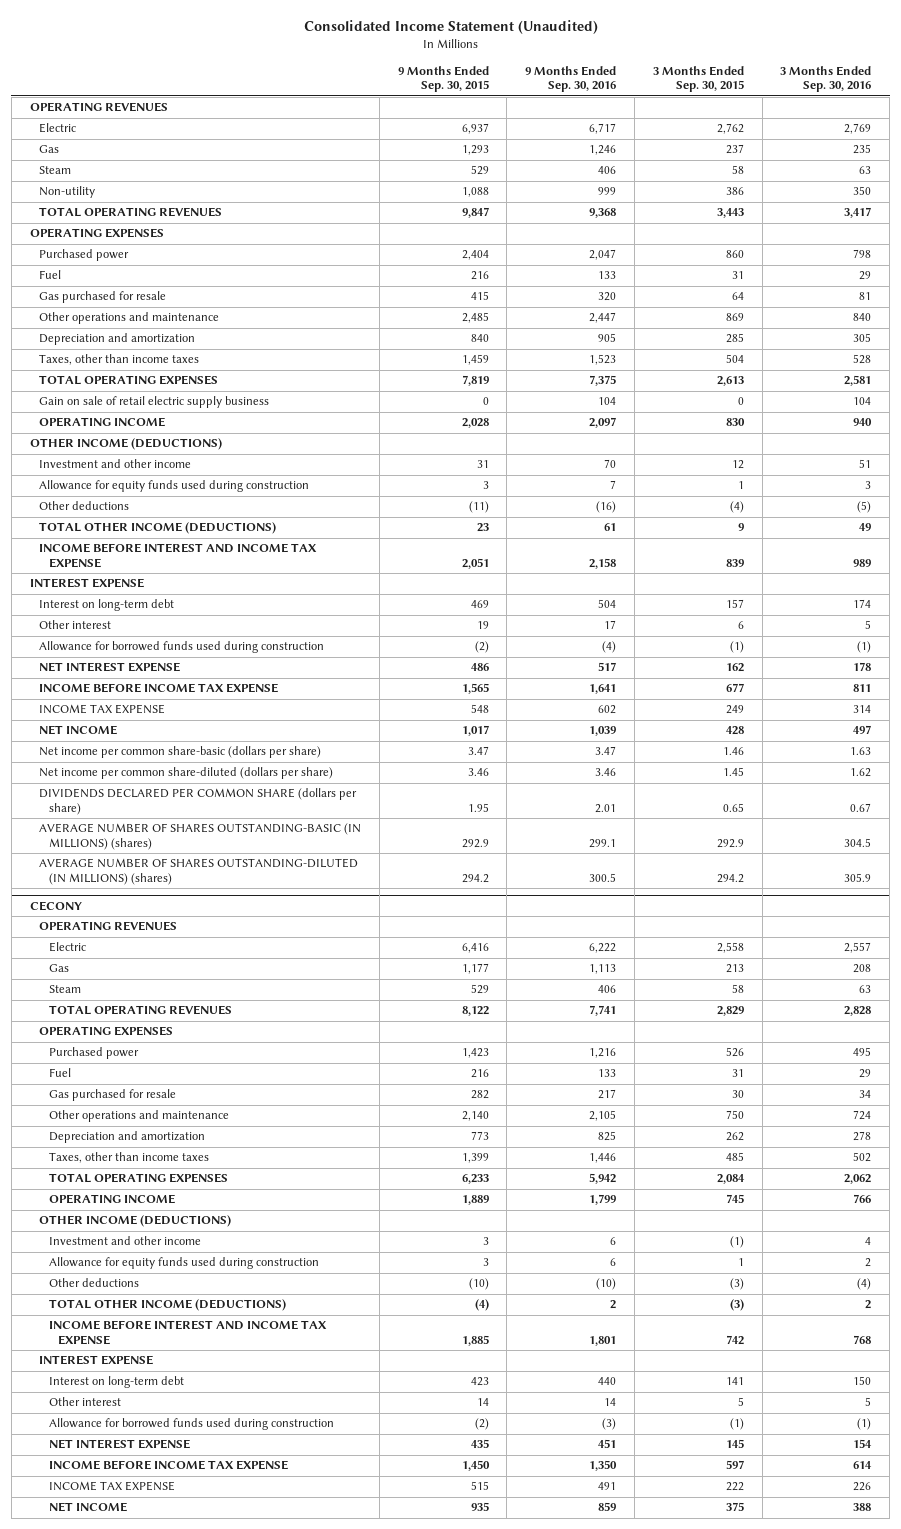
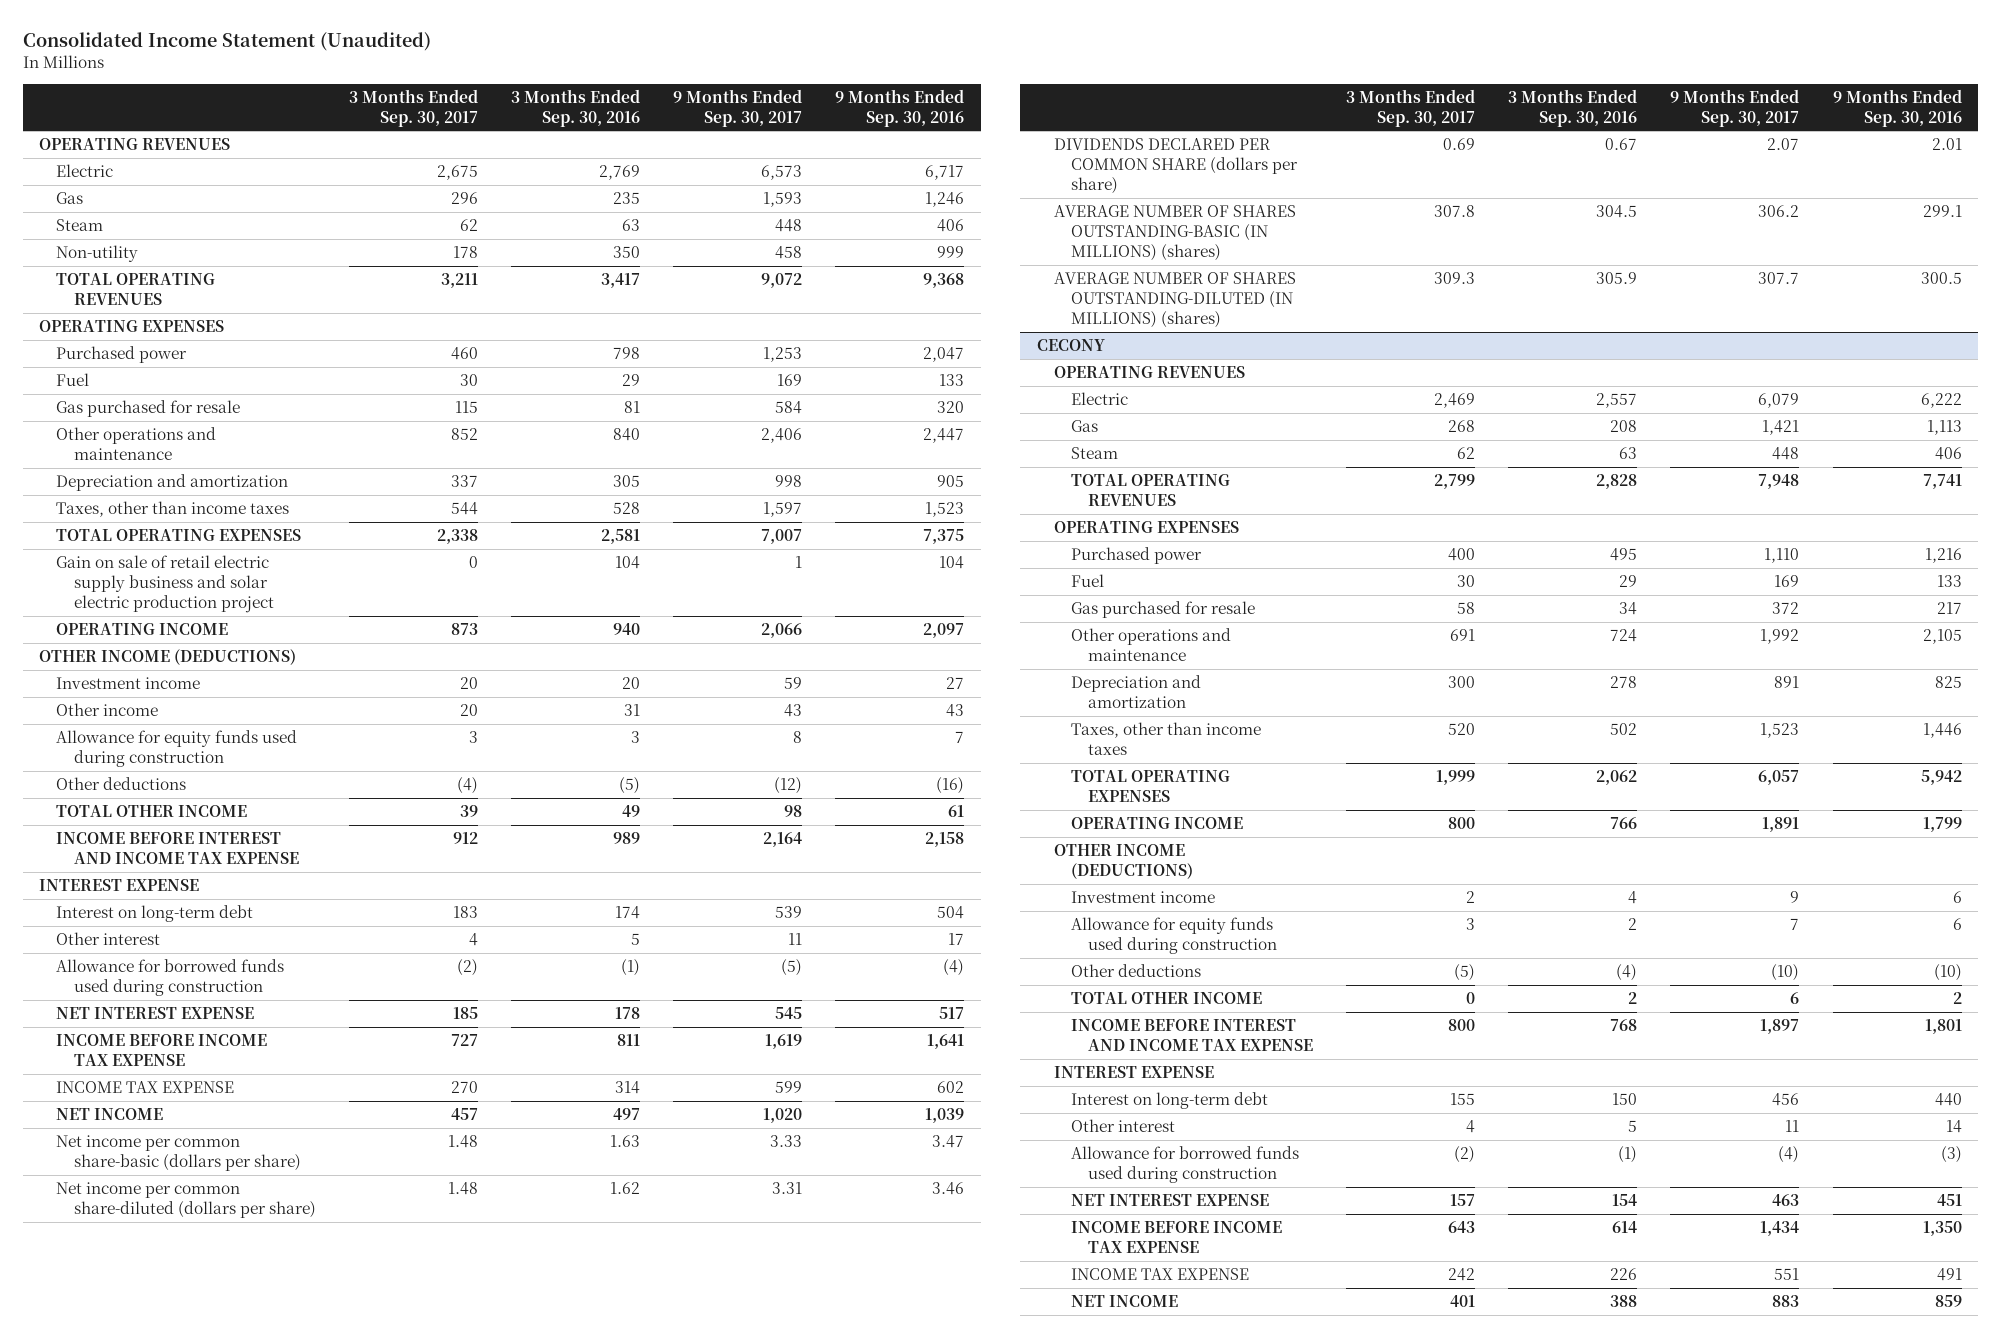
- | 9 Months Ended Sep. 30, 2015 | 9 Months Ended Sep. 30, 2016 | 3 Months Ended Sep. 30, 2015 | 3 Months Ended Sep. 30, 2016
+ | 3 Months Ended Sep. 30, 2017 | 3 Months Ended Sep. 30, 2016 | 9 Months Ended Sep. 30, 2017 | 9 Months Ended Sep. 30, 2016
- Gain on sale of retail electric supply business | 0 | 104 | 0 | 104
+ Gain on sale of retail electric supply business and solar electric production project | 0 | 104 | 1 | 104
- Investment and other income | 31 | 70 | 12 | 51
+ Investment income | 20 | 20 | 59 | 27
+ Other income | 20 | 31 | 43 | 43
- TOTAL OTHER INCOME (DEDUCTIONS) | 23 | 61 | 9 | 49
+ TOTAL OTHER INCOME | 39 | 49 | 98 | 61
@ CECONY
- Investment and other income | 3 | 6 | (1) | 4
+ Investment income | 2 | 4 | 9 | 6
- TOTAL OTHER INCOME (DEDUCTIONS) | (4) | 2 | (3) | 2
+ TOTAL OTHER INCOME | 0 | 2 | 6 | 2

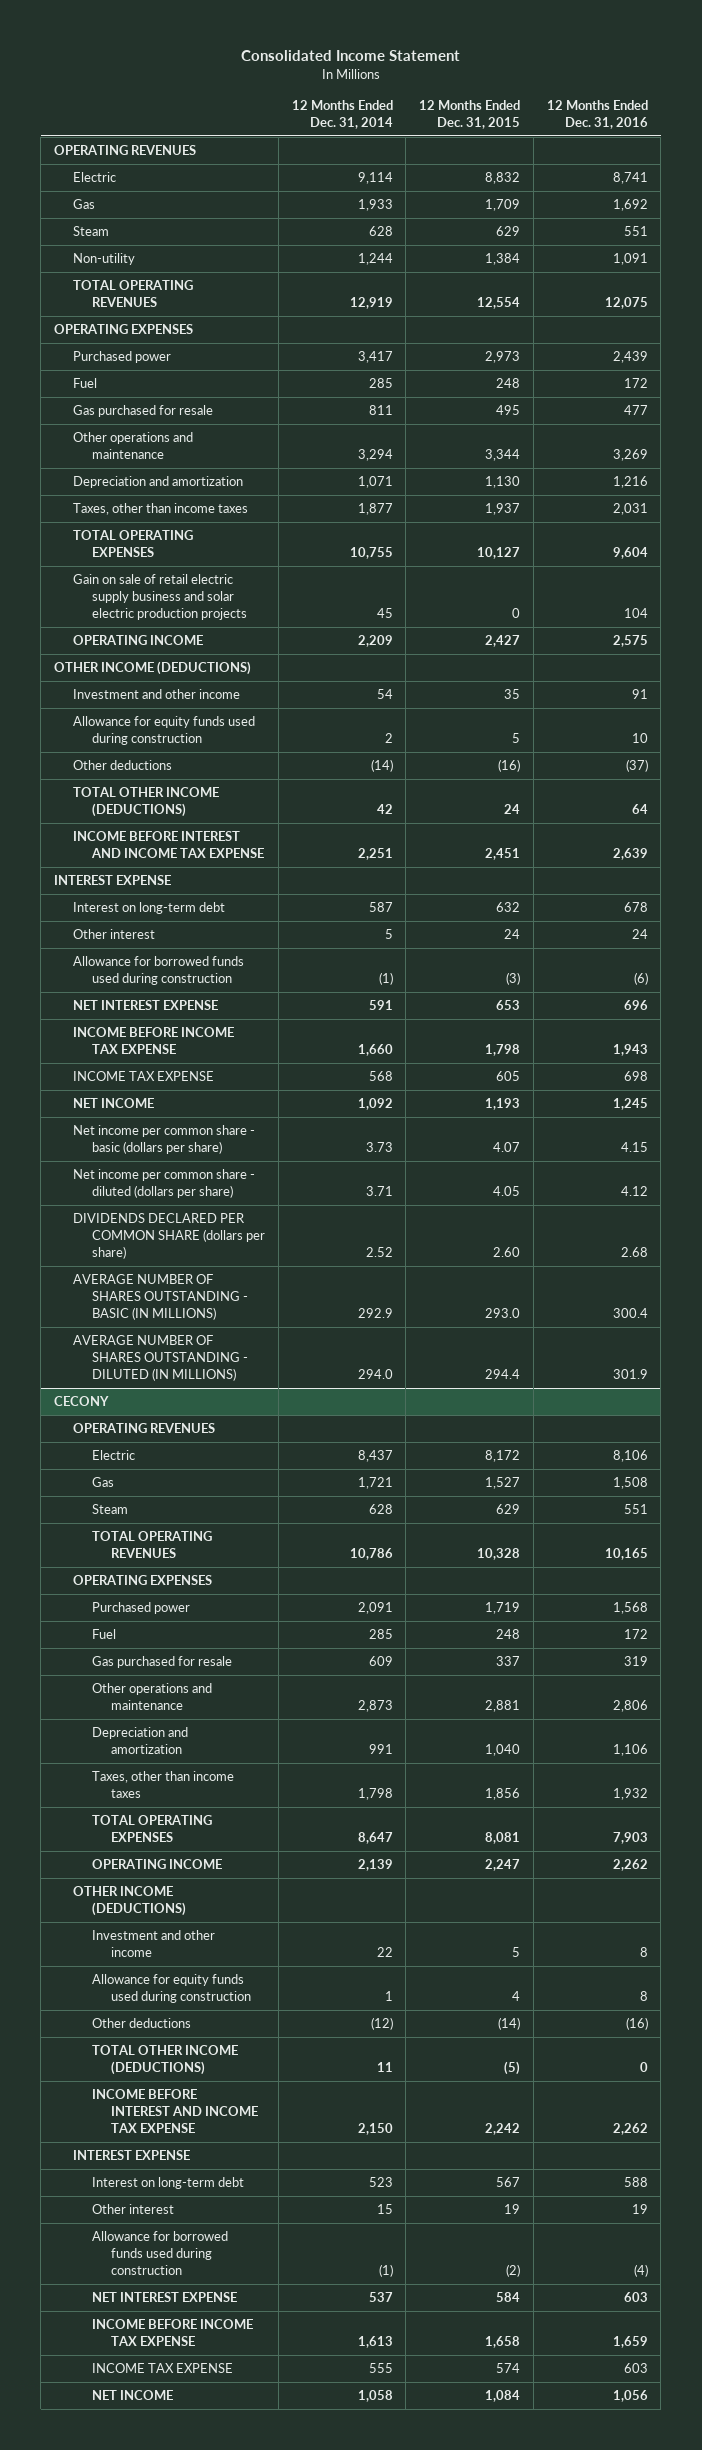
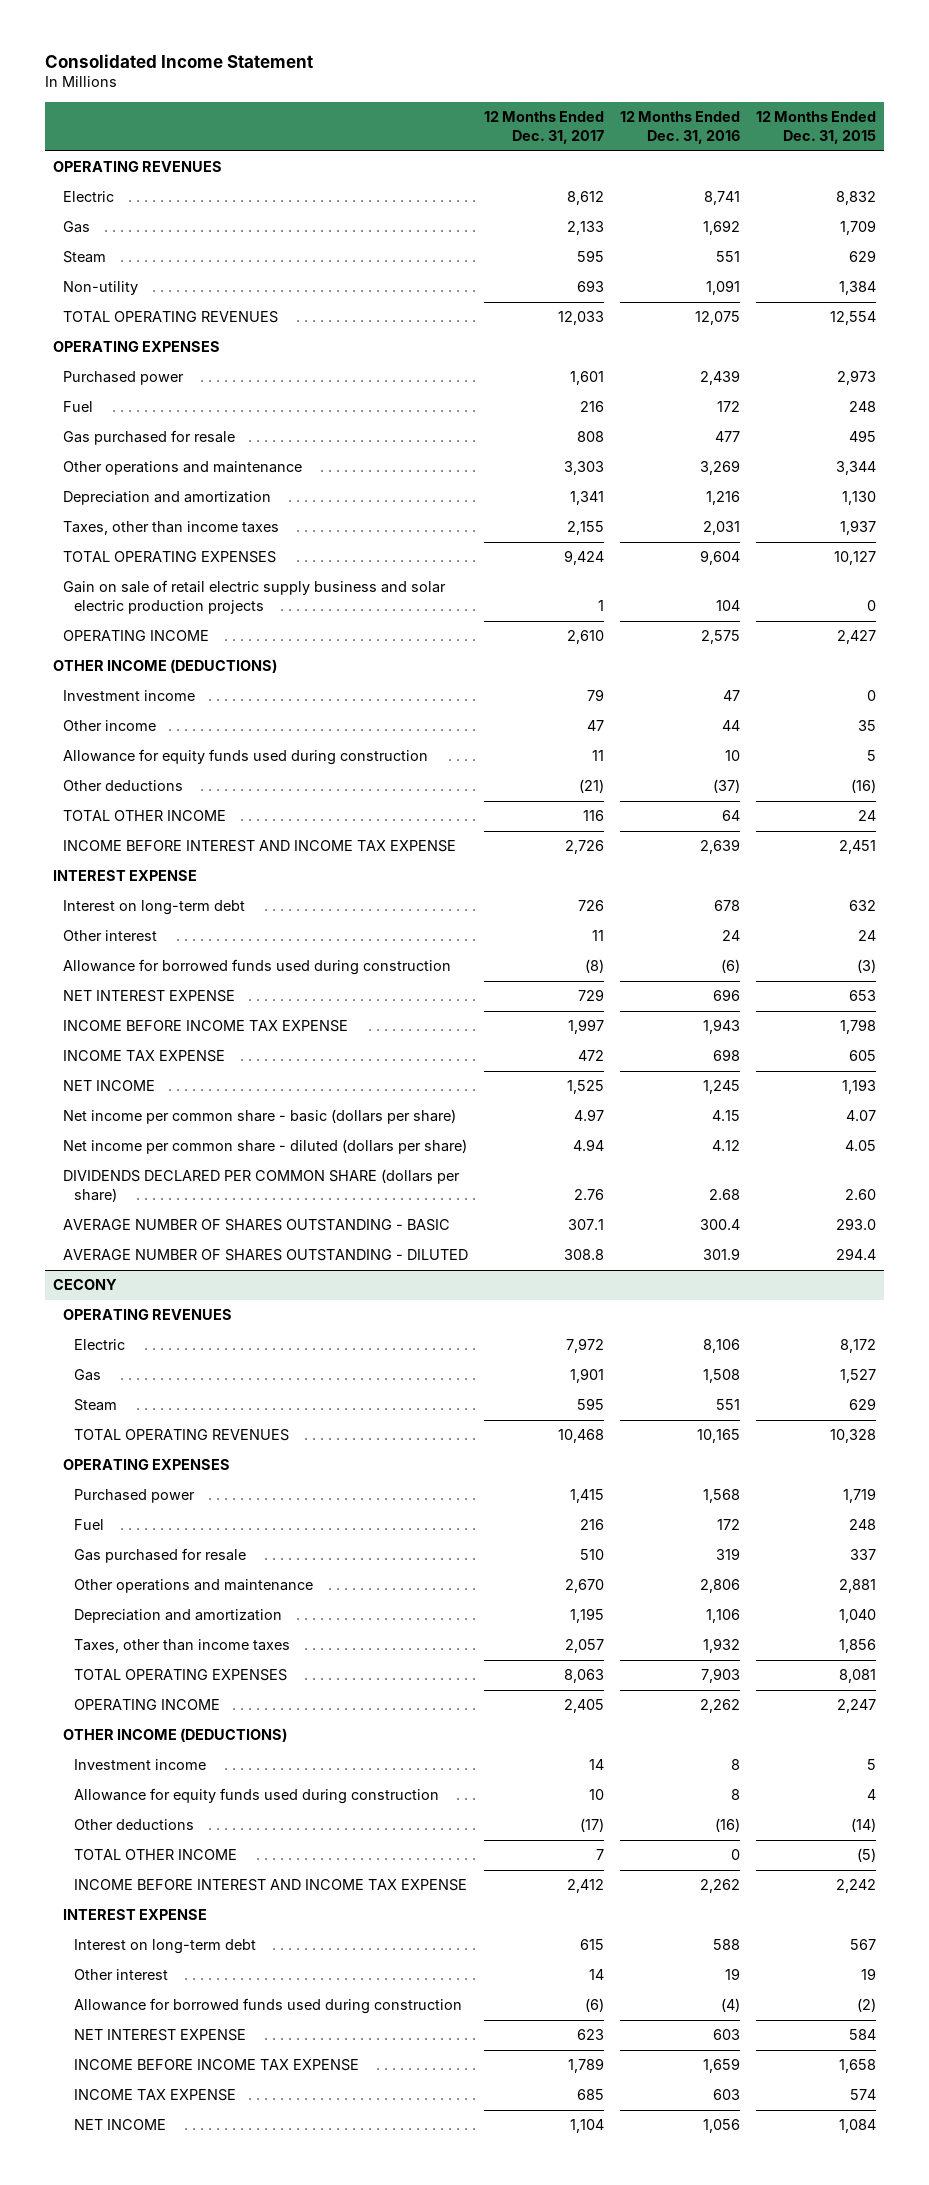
- | 12 Months Ended Dec. 31, 2014 | 12 Months Ended Dec. 31, 2015 | 12 Months Ended Dec. 31, 2016
+ | 12 Months Ended Dec. 31, 2017 | 12 Months Ended Dec. 31, 2016 | 12 Months Ended Dec. 31, 2015
- Investment and other income | 54 | 35 | 91
+ Investment income | 79 | 47 | 0
+ Other income | 47 | 44 | 35
- TOTAL OTHER INCOME (DEDUCTIONS) | 42 | 24 | 64
+ TOTAL OTHER INCOME | 116 | 64 | 24
- AVERAGE NUMBER OF SHARES OUTSTANDING - BASIC (IN MILLIONS) | 292.9 | 293.0 | 300.4
- AVERAGE NUMBER OF SHARES OUTSTANDING - DILUTED (IN MILLIONS) | 294.0 | 294.4 | 301.9
+ AVERAGE NUMBER OF SHARES OUTSTANDING - BASIC | 307.1 | 300.4 | 293.0
+ AVERAGE NUMBER OF SHARES OUTSTANDING - DILUTED | 308.8 | 301.9 | 294.4
@ CECONY
- Investment and other income | 22 | 5 | 8
+ Investment income | 14 | 8 | 5
- TOTAL OTHER INCOME (DEDUCTIONS) | 11 | (5) | 0
+ TOTAL OTHER INCOME | 7 | 0 | (5)

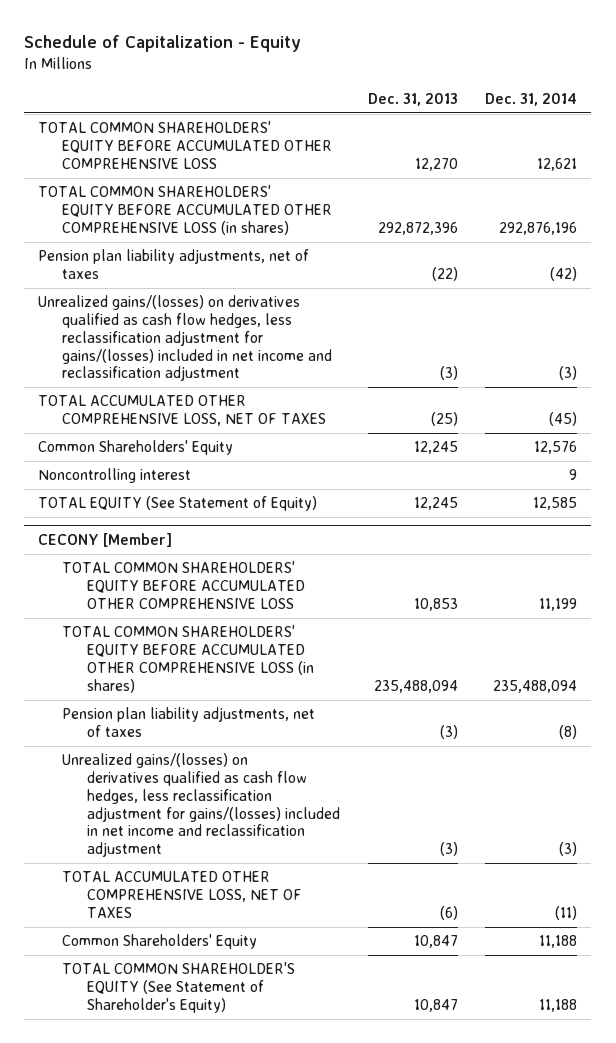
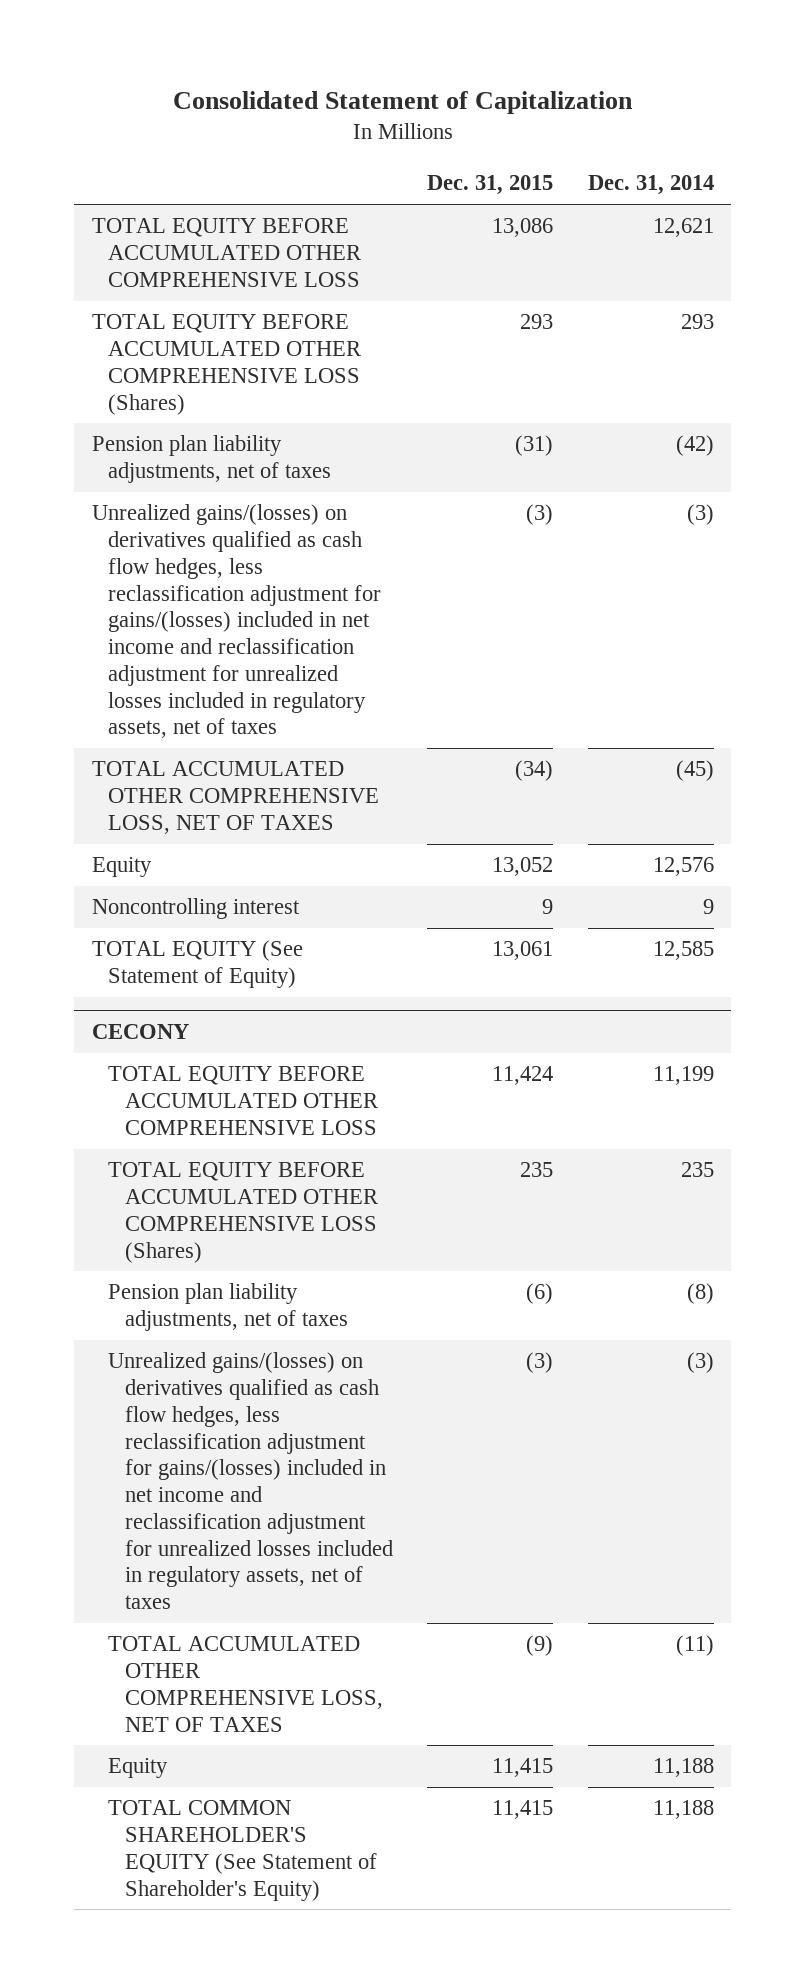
- Schedule of Capitalization - Equity
+ Consolidated Statement of Capitalization
- | Dec. 31, 2013 | Dec. 31, 2014
+ | Dec. 31, 2015 | Dec. 31, 2014
- TOTAL COMMON SHAREHOLDERS' EQUITY BEFORE ACCUMULATED OTHER COMPREHENSIVE LOSS | 12,270 | 12,621
- TOTAL COMMON SHAREHOLDERS' EQUITY BEFORE ACCUMULATED OTHER COMPREHENSIVE LOSS (in shares) | 292,872,396 | 292,876,196
+ TOTAL EQUITY BEFORE ACCUMULATED OTHER COMPREHENSIVE LOSS | 13,086 | 12,621
+ TOTAL EQUITY BEFORE ACCUMULATED OTHER COMPREHENSIVE LOSS (Shares) | 293 | 293
- Unrealized gains/(losses) on derivatives qualified as cash flow hedges, less reclassification adjustment for gains/(losses) included in net income and reclassification adjustment | (3) | (3)
+ Unrealized gains/(losses) on derivatives qualified as cash flow hedges, less reclassification adjustment for gains/(losses) included in net income and reclassification adjustment for unrealized losses included in regulatory assets, net of taxes | (3) | (3)
- Common Shareholders' Equity | 12,245 | 12,576
+ Equity | 13,052 | 12,576
- CECONY [Member]
- TOTAL COMMON SHAREHOLDERS' EQUITY BEFORE ACCUMULATED OTHER COMPREHENSIVE LOSS | 10,853 | 11,199
- TOTAL COMMON SHAREHOLDERS' EQUITY BEFORE ACCUMULATED OTHER COMPREHENSIVE LOSS (in shares) | 235,488,094 | 235,488,094
+ CECONY
+ TOTAL EQUITY BEFORE ACCUMULATED OTHER COMPREHENSIVE LOSS | 11,424 | 11,199
+ TOTAL EQUITY BEFORE ACCUMULATED OTHER COMPREHENSIVE LOSS (Shares) | 235 | 235
- Unrealized gains/(losses) on derivatives qualified as cash flow hedges, less reclassification adjustment for gains/(losses) included in net income and reclassification adjustment | (3) | (3)
+ Unrealized gains/(losses) on derivatives qualified as cash flow hedges, less reclassification adjustment for gains/(losses) included in net income and reclassification adjustment for unrealized losses included in regulatory assets, net of taxes | (3) | (3)
- Common Shareholders' Equity | 10,847 | 11,188
+ Equity | 11,415 | 11,188

